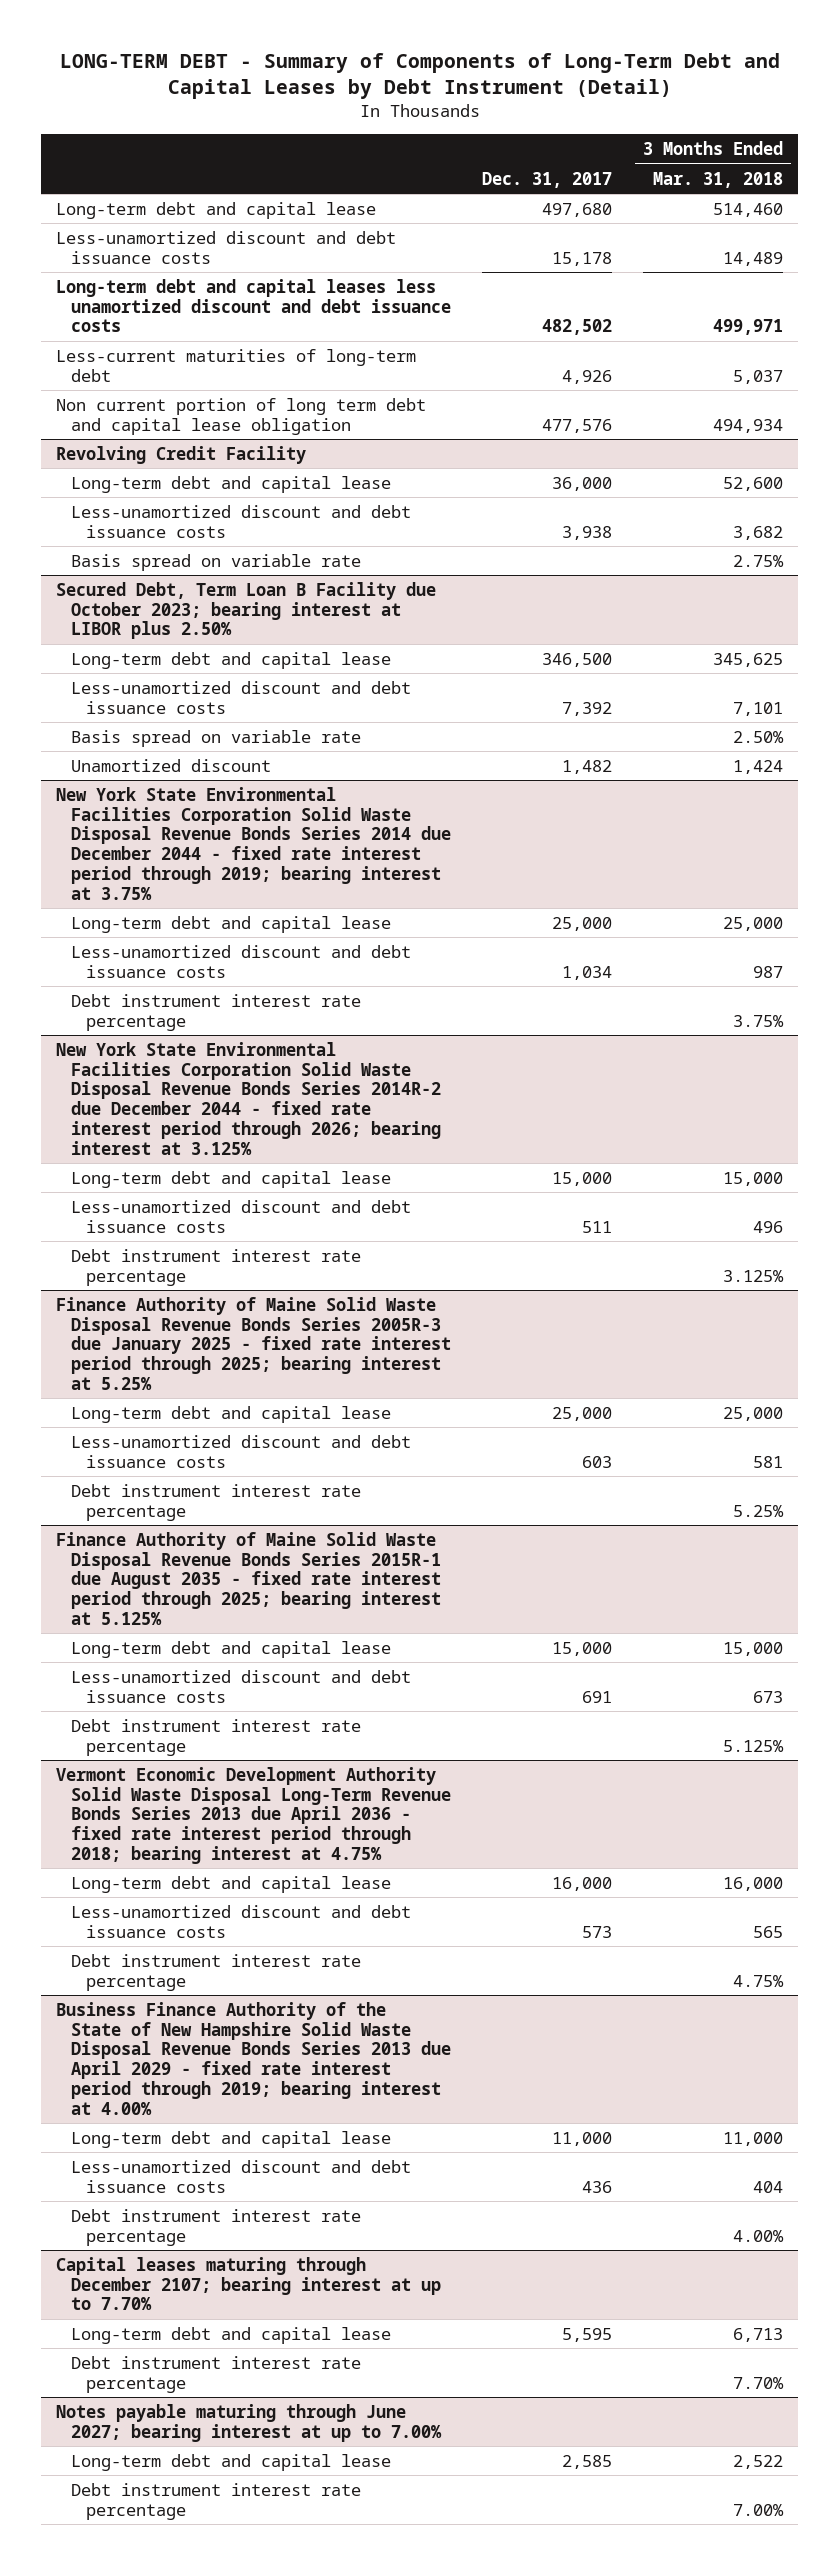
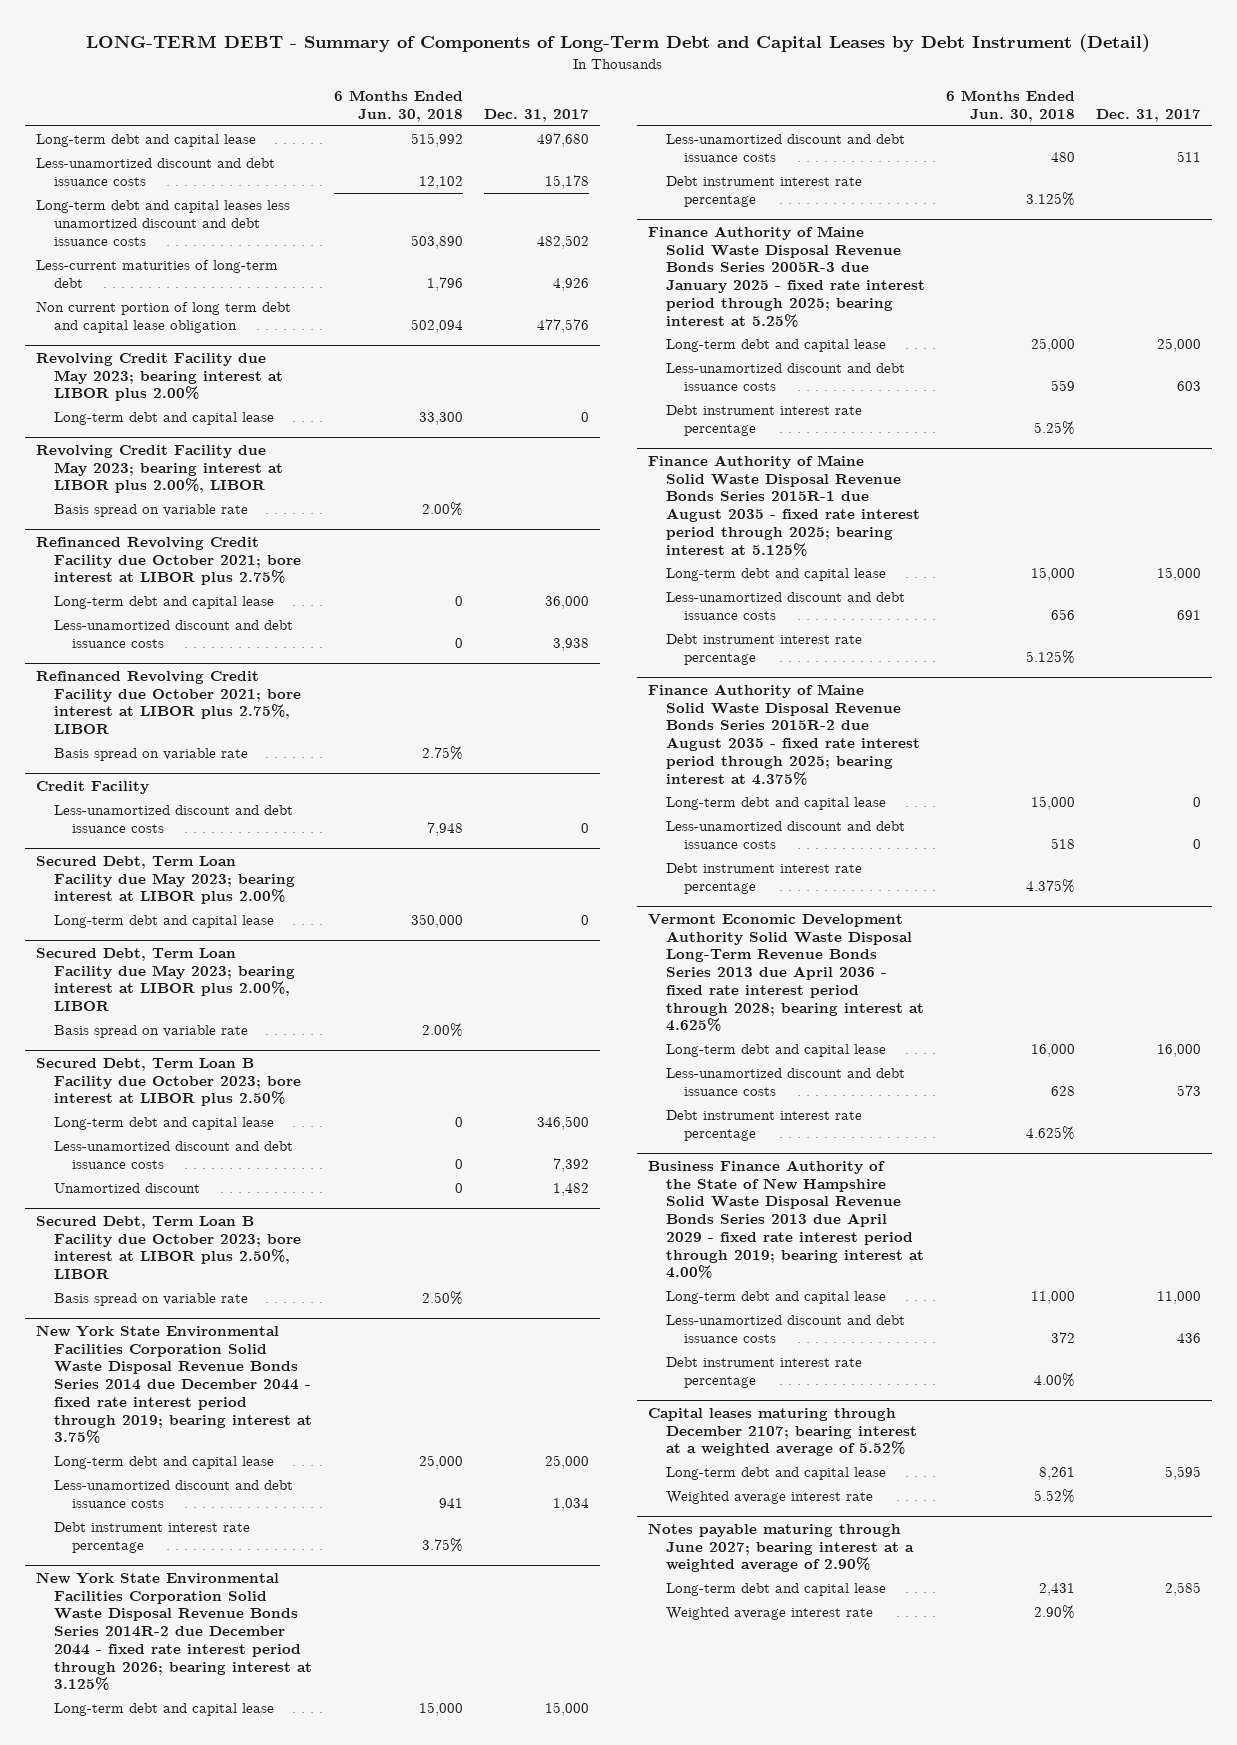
- | Dec. 31, 2017 | 3 Months Ended Mar. 31, 2018
+ | 6 Months Ended Jun. 30, 2018 | Dec. 31, 2017
- Revolving Credit Facility
+ Revolving Credit Facility due May 2023; bearing interest at LIBOR plus 2.00%
+ Long-term debt and capital lease | 33,300 | 0
+ Revolving Credit Facility due May 2023; bearing interest at LIBOR plus 2.00%, LIBOR
+ Basis spread on variable rate | 2.00% |
+ Refinanced Revolving Credit Facility due October 2021; bore interest at LIBOR plus 2.75%
+ Refinanced Revolving Credit Facility due October 2021; bore interest at LIBOR plus 2.75%, LIBOR
- Secured Debt, Term Loan B Facility due October 2023; bearing interest at LIBOR plus 2.50%
+ Credit Facility
+ Less-unamortized discount and debt issuance costs | 7,948 | 0
+ Secured Debt, Term Loan Facility due May 2023; bearing interest at LIBOR plus 2.00%
+ Long-term debt and capital lease | 350,000 | 0
+ Secured Debt, Term Loan Facility due May 2023; bearing interest at LIBOR plus 2.00%, LIBOR
+ Basis spread on variable rate | 2.00% |
+ Secured Debt, Term Loan B Facility due October 2023; bore interest at LIBOR plus 2.50%
- Basis spread on variable rate | | 2.50%
+ Secured Debt, Term Loan B Facility due October 2023; bore interest at LIBOR plus 2.50%, LIBOR
+ Basis spread on variable rate | 2.50% |
- Vermont Economic Development Authority Solid Waste Disposal Long-Term Revenue Bonds Series 2013 due April 2036 - fixed rate interest period through 2018; bearing interest at 4.75%
+ Finance Authority of Maine Solid Waste Disposal Revenue Bonds Series 2015R-2 due August 2035 - fixed rate interest period through 2025; bearing interest at 4.375%
+ Long-term debt and capital lease | 15,000 | 0
+ Less-unamortized discount and debt issuance costs | 518 | 0
+ Debt instrument interest rate percentage | 4.375% |
+ Vermont Economic Development Authority Solid Waste Disposal Long-Term Revenue Bonds Series 2013 due April 2036 - fixed rate interest period through 2028; bearing interest at 4.625%
- Capital leases maturing through December 2107; bearing interest at up to 7.70%
+ Capital leases maturing through December 2107; bearing interest at a weighted average of 5.52%
- Debt instrument interest rate percentage | | 7.70%
- Notes payable maturing through June 2027; bearing interest at up to 7.00%
+ Weighted average interest rate | 5.52% |
+ Notes payable maturing through June 2027; bearing interest at a weighted average of 2.90%
- Debt instrument interest rate percentage | | 7.00%
+ Weighted average interest rate | 2.90% |

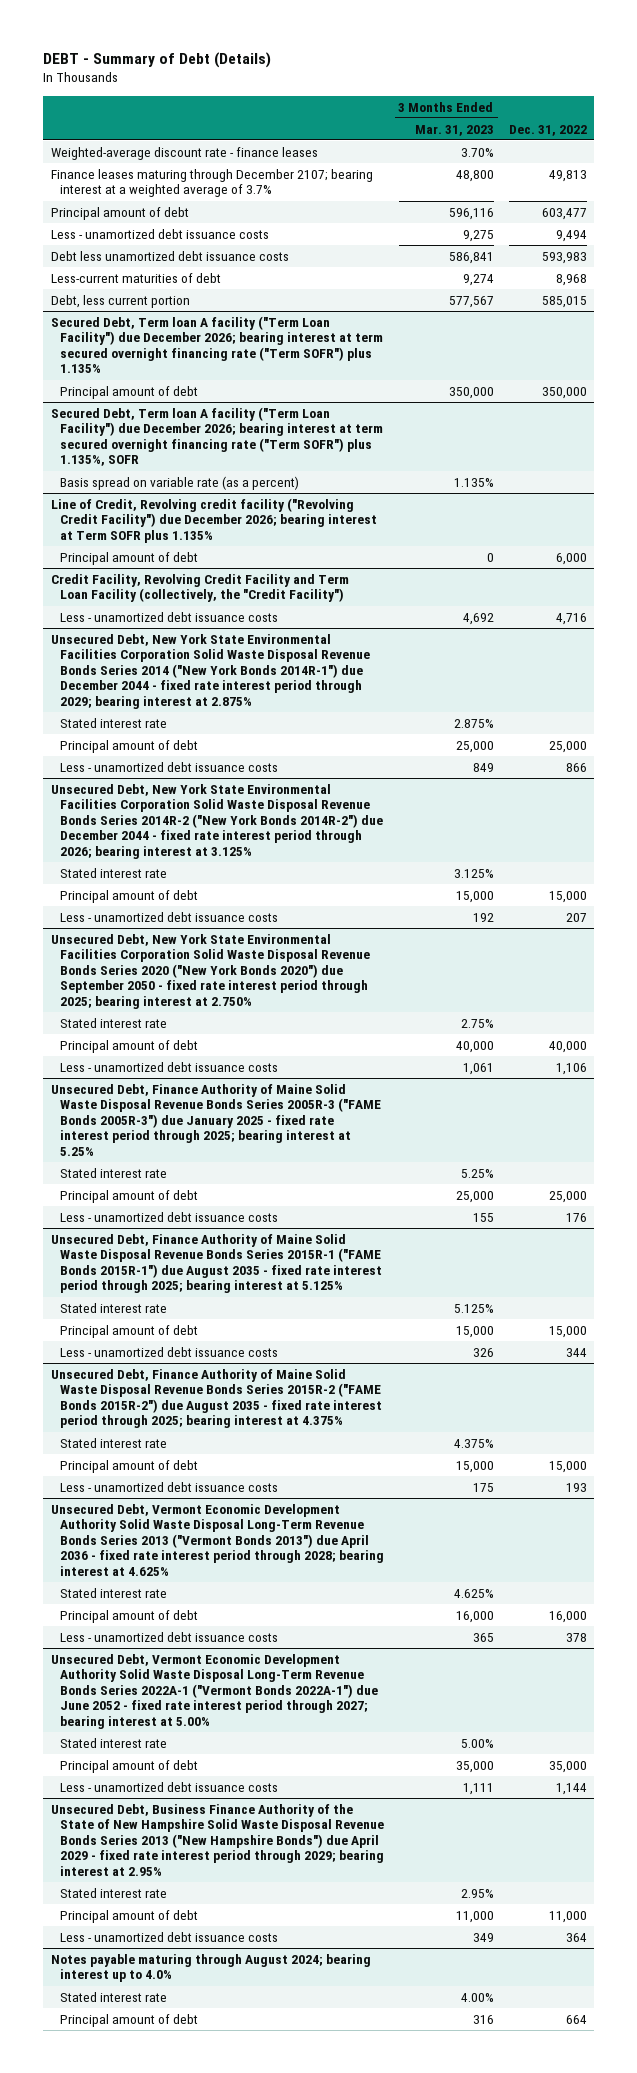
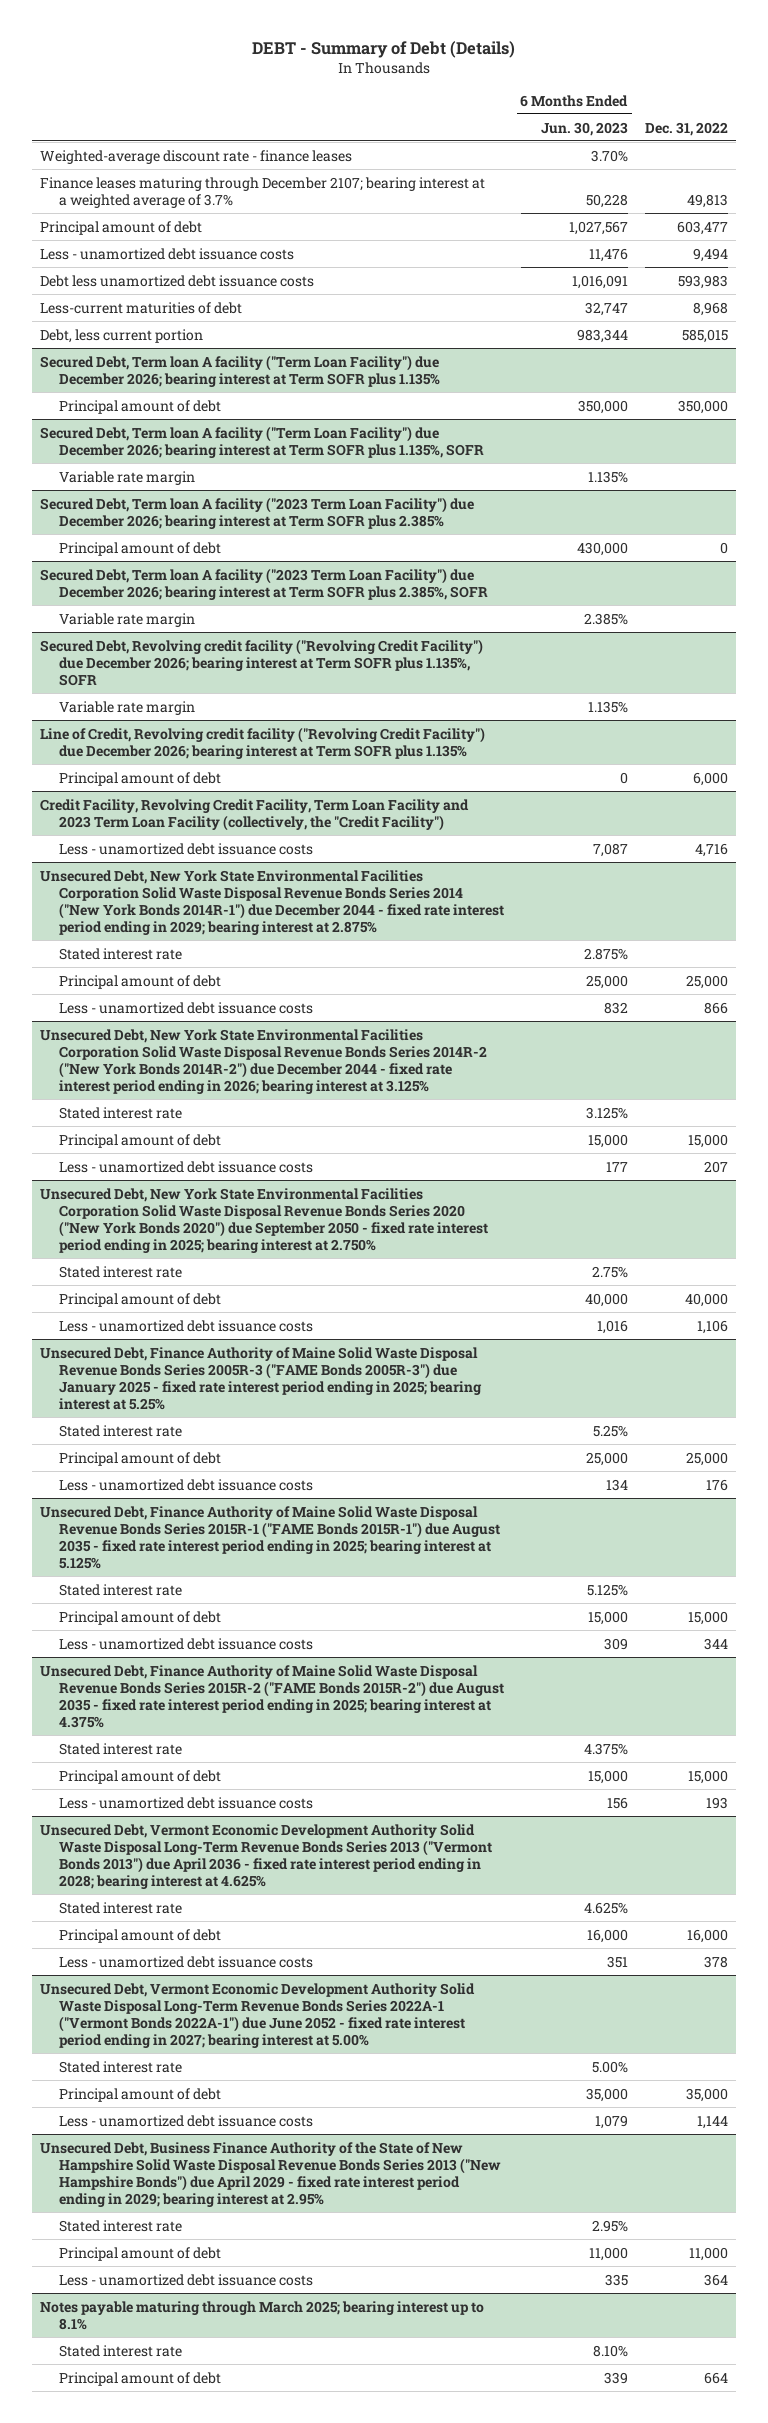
- | 3 Months Ended Mar. 31, 2023 | Dec. 31, 2022
+ | 6 Months Ended Jun. 30, 2023 | Dec. 31, 2022
- Secured Debt, Term loan A facility ("Term Loan Facility") due December 2026; bearing interest at term secured overnight financing rate ("Term SOFR") plus 1.135%
+ Secured Debt, Term loan A facility ("Term Loan Facility") due December 2026; bearing interest at Term SOFR plus 1.135%
- Secured Debt, Term loan A facility ("Term Loan Facility") due December 2026; bearing interest at term secured overnight financing rate ("Term SOFR") plus 1.135%, SOFR
- Basis spread on variable rate (as a percent) | 1.135% |
+ Secured Debt, Term loan A facility ("Term Loan Facility") due December 2026; bearing interest at Term SOFR plus 1.135%, SOFR
+ Variable rate margin | 1.135% |
+ Secured Debt, Term loan A facility ("2023 Term Loan Facility") due December 2026; bearing interest at Term SOFR plus 2.385%
+ Principal amount of debt | 430,000 | 0
+ Secured Debt, Term loan A facility ("2023 Term Loan Facility") due December 2026; bearing interest at Term SOFR plus 2.385%, SOFR
+ Variable rate margin | 2.385% |
+ Secured Debt, Revolving credit facility ("Revolving Credit Facility") due December 2026; bearing interest at Term SOFR plus 1.135%, SOFR
+ Variable rate margin | 1.135% |
- Credit Facility, Revolving Credit Facility and Term Loan Facility (collectively, the "Credit Facility")
+ Credit Facility, Revolving Credit Facility, Term Loan Facility and 2023 Term Loan Facility (collectively, the "Credit Facility")
- Unsecured Debt, New York State Environmental Facilities Corporation Solid Waste Disposal Revenue Bonds Series 2014 ("New York Bonds 2014R-1") due December 2044 - fixed rate interest period through 2029; bearing interest at 2.875%
+ Unsecured Debt, New York State Environmental Facilities Corporation Solid Waste Disposal Revenue Bonds Series 2014 ("New York Bonds 2014R-1") due December 2044 - fixed rate interest period ending in 2029; bearing interest at 2.875%
- Unsecured Debt, New York State Environmental Facilities Corporation Solid Waste Disposal Revenue Bonds Series 2014R-2 ("New York Bonds 2014R-2") due December 2044 - fixed rate interest period through 2026; bearing interest at 3.125%
+ Unsecured Debt, New York State Environmental Facilities Corporation Solid Waste Disposal Revenue Bonds Series 2014R-2 ("New York Bonds 2014R-2") due December 2044 - fixed rate interest period ending in 2026; bearing interest at 3.125%
- Unsecured Debt, New York State Environmental Facilities Corporation Solid Waste Disposal Revenue Bonds Series 2020 ("New York Bonds 2020") due September 2050 - fixed rate interest period through 2025; bearing interest at 2.750%
+ Unsecured Debt, New York State Environmental Facilities Corporation Solid Waste Disposal Revenue Bonds Series 2020 ("New York Bonds 2020") due September 2050 - fixed rate interest period ending in 2025; bearing interest at 2.750%
- Unsecured Debt, Finance Authority of Maine Solid Waste Disposal Revenue Bonds Series 2005R-3 ("FAME Bonds 2005R-3") due January 2025 - fixed rate interest period through 2025; bearing interest at 5.25%
+ Unsecured Debt, Finance Authority of Maine Solid Waste Disposal Revenue Bonds Series 2005R-3 ("FAME Bonds 2005R-3") due January 2025 - fixed rate interest period ending in 2025; bearing interest at 5.25%
- Unsecured Debt, Finance Authority of Maine Solid Waste Disposal Revenue Bonds Series 2015R-1 ("FAME Bonds 2015R-1") due August 2035 - fixed rate interest period through 2025; bearing interest at 5.125%
+ Unsecured Debt, Finance Authority of Maine Solid Waste Disposal Revenue Bonds Series 2015R-1 ("FAME Bonds 2015R-1") due August 2035 - fixed rate interest period ending in 2025; bearing interest at 5.125%
- Unsecured Debt, Finance Authority of Maine Solid Waste Disposal Revenue Bonds Series 2015R-2 ("FAME Bonds 2015R-2") due August 2035 - fixed rate interest period through 2025; bearing interest at 4.375%
+ Unsecured Debt, Finance Authority of Maine Solid Waste Disposal Revenue Bonds Series 2015R-2 ("FAME Bonds 2015R-2") due August 2035 - fixed rate interest period ending in 2025; bearing interest at 4.375%
- Unsecured Debt, Vermont Economic Development Authority Solid Waste Disposal Long-Term Revenue Bonds Series 2013 ("Vermont Bonds 2013") due April 2036 - fixed rate interest period through 2028; bearing interest at 4.625%
+ Unsecured Debt, Vermont Economic Development Authority Solid Waste Disposal Long-Term Revenue Bonds Series 2013 ("Vermont Bonds 2013") due April 2036 - fixed rate interest period ending in 2028; bearing interest at 4.625%
- Unsecured Debt, Vermont Economic Development Authority Solid Waste Disposal Long-Term Revenue Bonds Series 2022A-1 ("Vermont Bonds 2022A-1") due June 2052 - fixed rate interest period through 2027; bearing interest at 5.00%
+ Unsecured Debt, Vermont Economic Development Authority Solid Waste Disposal Long-Term Revenue Bonds Series 2022A-1 ("Vermont Bonds 2022A-1") due June 2052 - fixed rate interest period ending in 2027; bearing interest at 5.00%
- Unsecured Debt, Business Finance Authority of the State of New Hampshire Solid Waste Disposal Revenue Bonds Series 2013 ("New Hampshire Bonds") due April 2029 - fixed rate interest period through 2029; bearing interest at 2.95%
+ Unsecured Debt, Business Finance Authority of the State of New Hampshire Solid Waste Disposal Revenue Bonds Series 2013 ("New Hampshire Bonds") due April 2029 - fixed rate interest period ending in 2029; bearing interest at 2.95%
- Notes payable maturing through August 2024; bearing interest up to 4.0%
+ Notes payable maturing through March 2025; bearing interest up to 8.1%

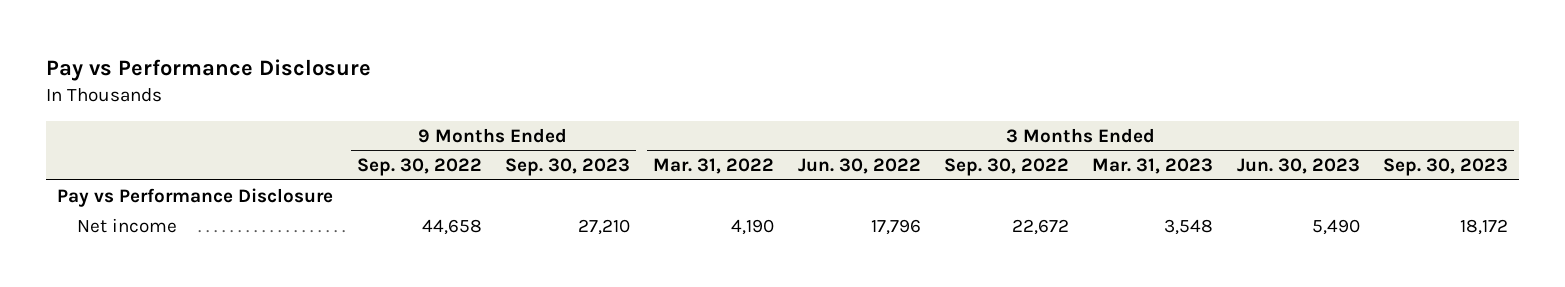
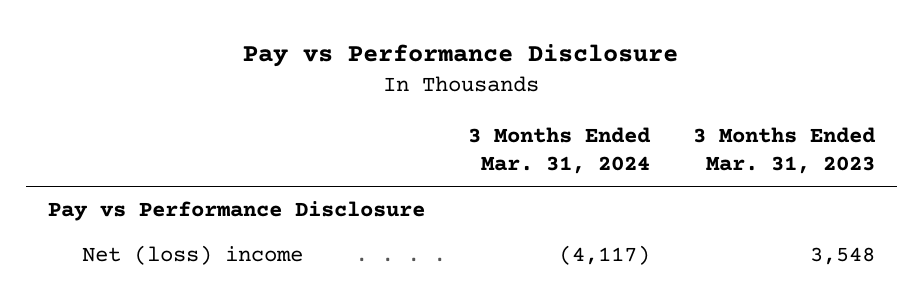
- | 9 Months Ended Sep. 30, 2022 | 9 Months Ended Sep. 30, 2023 | 3 Months Ended Mar. 31, 2022 | 3 Months Ended Jun. 30, 2022 | 3 Months Ended Sep. 30, 2022 | 3 Months Ended Mar. 31, 2023 | 3 Months Ended Jun. 30, 2023 | 3 Months Ended Sep. 30, 2023
+ | 3 Months Ended Mar. 31, 2024 | 3 Months Ended Mar. 31, 2023
- Net income | 44,658 | 27,210 | 4,190 | 17,796 | 22,672 | 3,548 | 5,490 | 18,172
+ Net (loss) income | (4,117) | 3,548

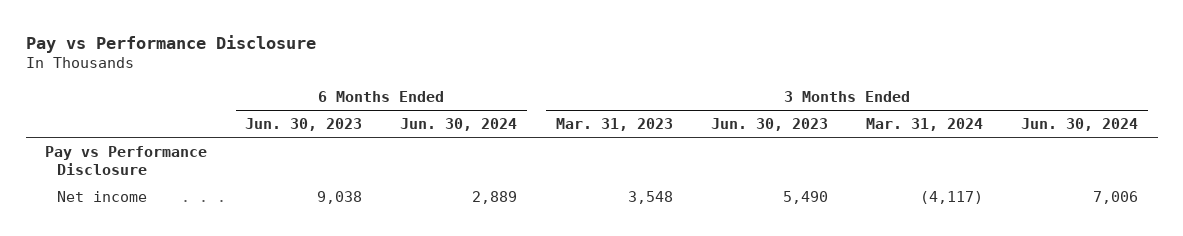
- | 3 Months Ended Mar. 31, 2024 | 3 Months Ended Mar. 31, 2023
+ | 6 Months Ended Jun. 30, 2023 | 6 Months Ended Jun. 30, 2024 | 3 Months Ended Mar. 31, 2023 | 3 Months Ended Jun. 30, 2023 | 3 Months Ended Mar. 31, 2024 | 3 Months Ended Jun. 30, 2024
- Net (loss) income | (4,117) | 3,548
+ Net income | 9,038 | 2,889 | 3,548 | 5,490 | (4,117) | 7,006

